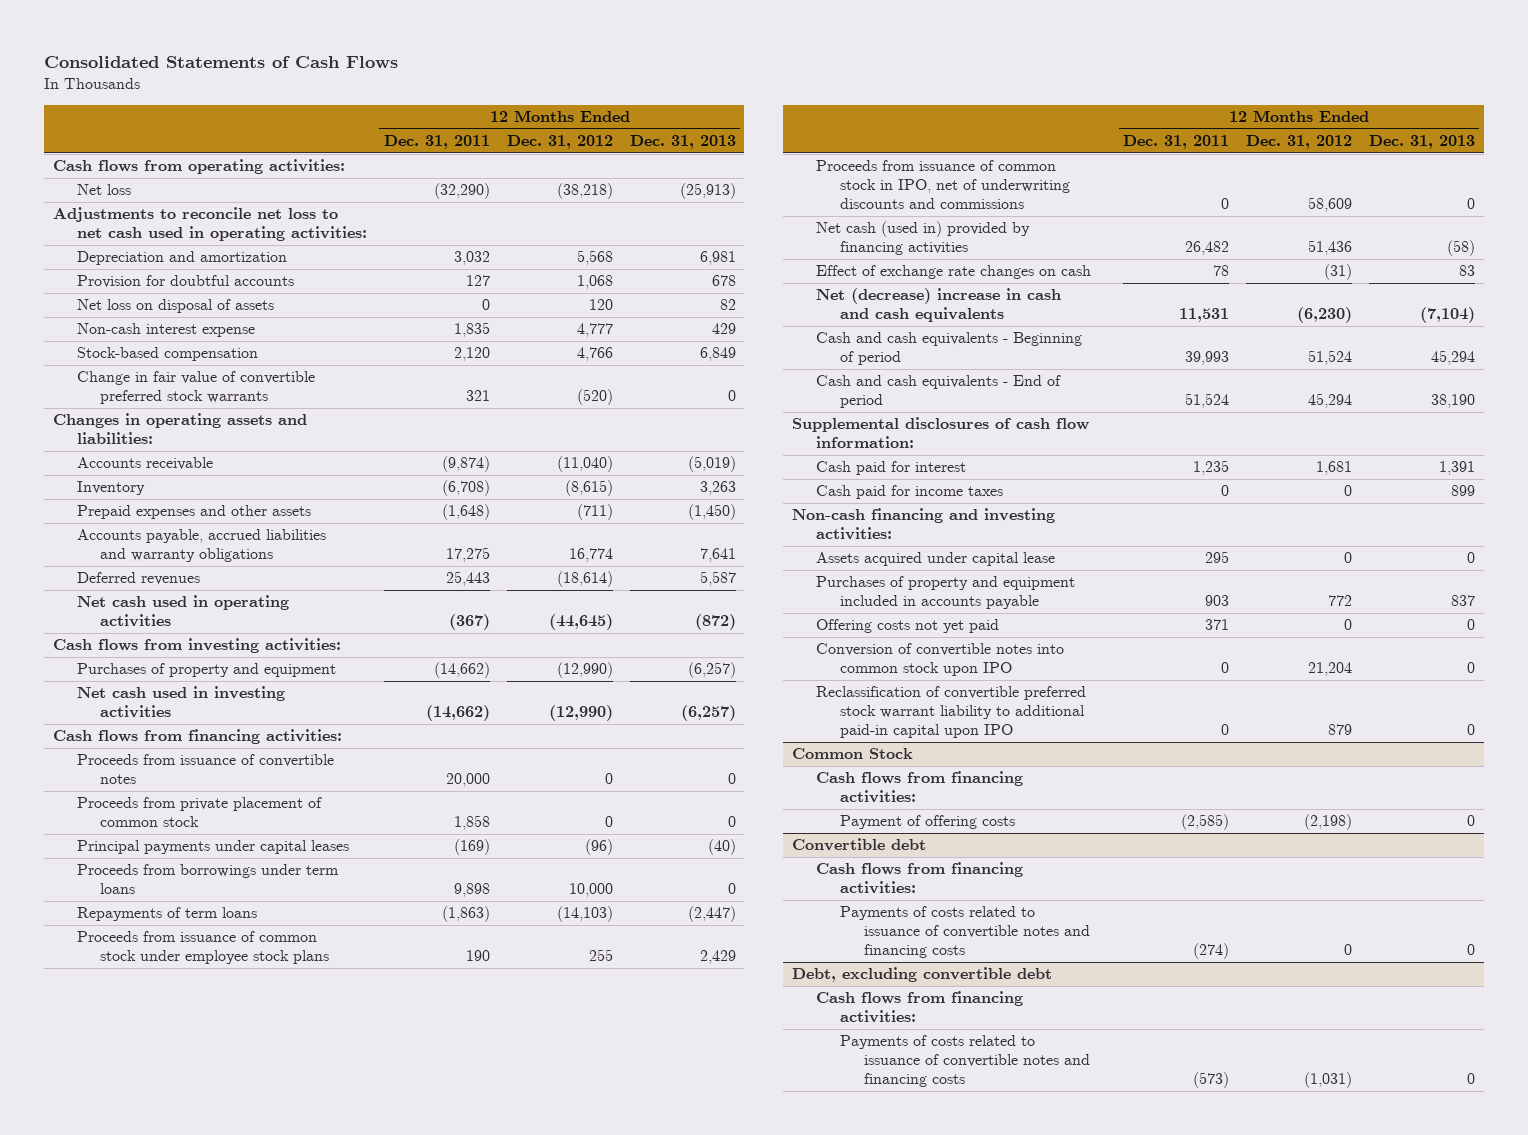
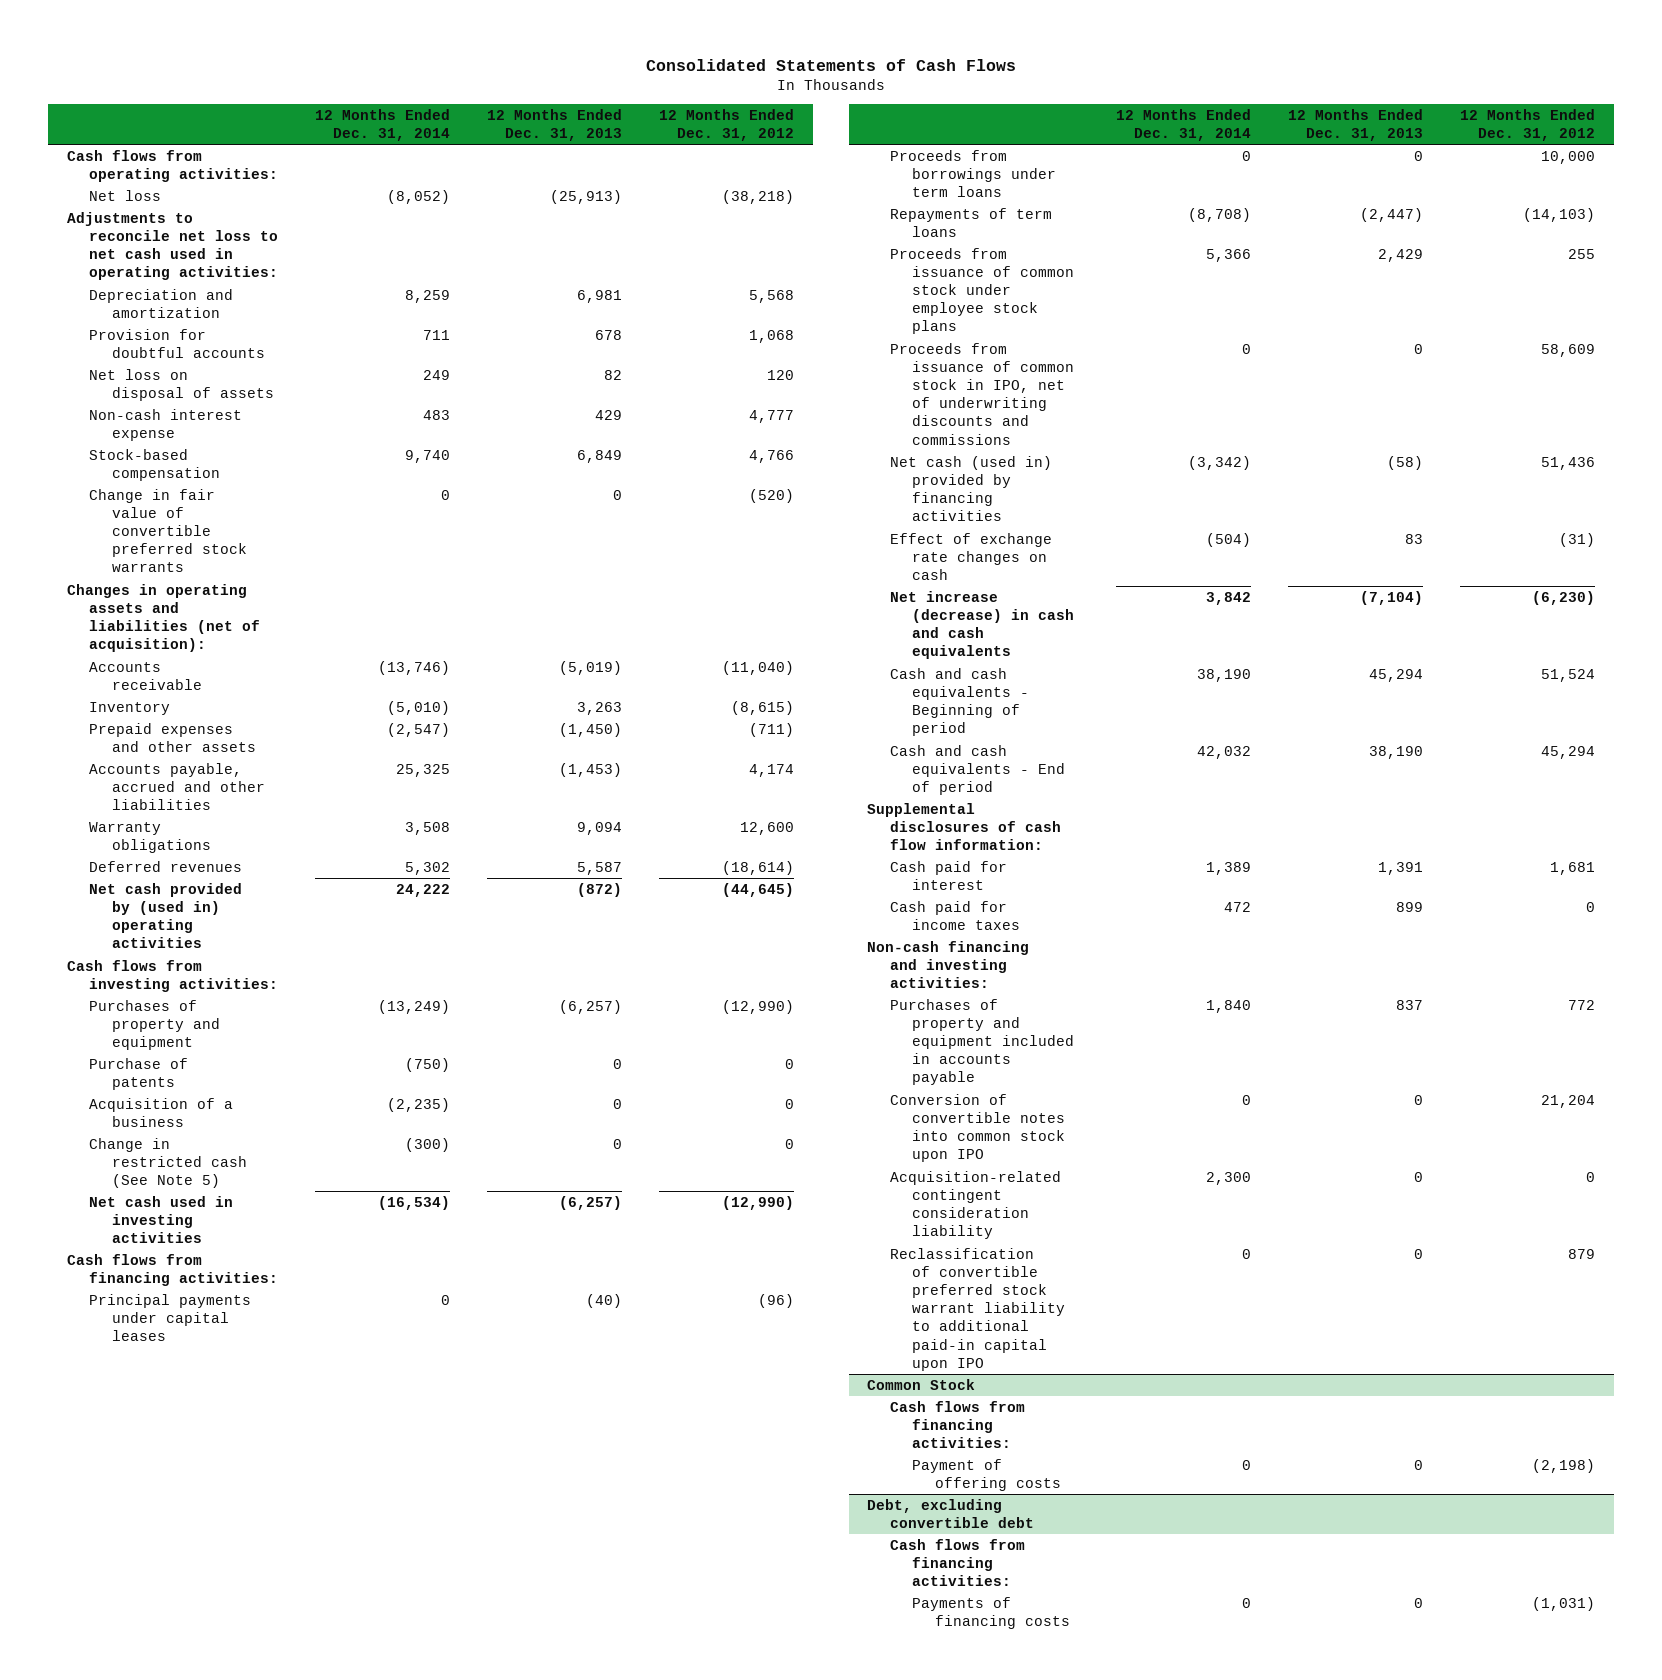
- | 12 Months Ended Dec. 31, 2011 | 12 Months Ended Dec. 31, 2012 | 12 Months Ended Dec. 31, 2013
+ | 12 Months Ended Dec. 31, 2014 | 12 Months Ended Dec. 31, 2013 | 12 Months Ended Dec. 31, 2012
- Changes in operating assets and liabilities:
+ Changes in operating assets and liabilities (net of acquisition):
- Accounts payable, accrued liabilities and warranty obligations | 17,275 | 16,774 | 7,641
+ Accounts payable, accrued and other liabilities | 25,325 | (1,453) | 4,174
+ Warranty obligations | 3,508 | 9,094 | 12,600
- Net cash used in operating activities | (367) | (44,645) | (872)
+ Net cash provided by (used in) operating activities | 24,222 | (872) | (44,645)
+ Purchase of patents | (750) | 0 | 0
+ Acquisition of a business | (2,235) | 0 | 0
+ Change in restricted cash (See Note 5) | (300) | 0 | 0
- Proceeds from issuance of convertible notes | 20,000 | 0 | 0
- Proceeds from private placement of common stock | 1,858 | 0 | 0
- Net (decrease) increase in cash and cash equivalents | 11,531 | (6,230) | (7,104)
+ Net increase (decrease) in cash and cash equivalents | 3,842 | (7,104) | (6,230)
- Assets acquired under capital lease | 295 | 0 | 0
- Offering costs not yet paid | 371 | 0 | 0
+ Acquisition-related contingent consideration liability | 2,300 | 0 | 0
- Convertible debt
- Cash flows from financing activities:
- Payments of costs related to issuance of convertible notes and financing costs | (274) | 0 | 0
@ Debt, excluding convertible debt
- Payments of costs related to issuance of convertible notes and financing costs | (573) | (1,031) | 0
+ Payments of financing costs | 0 | 0 | (1,031)

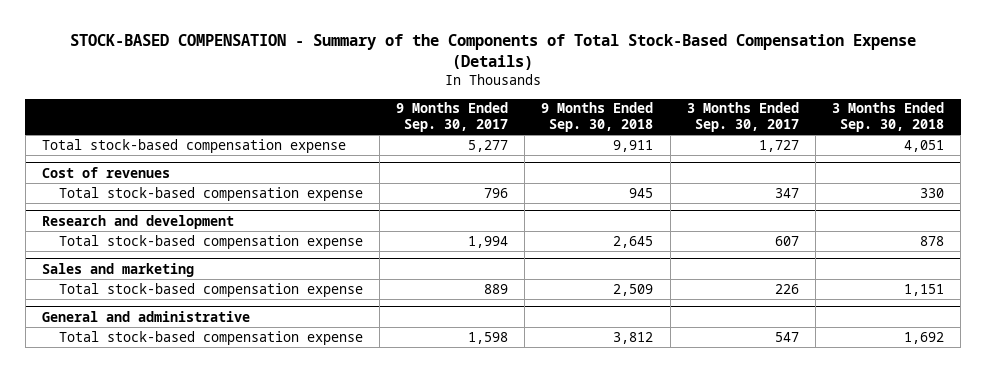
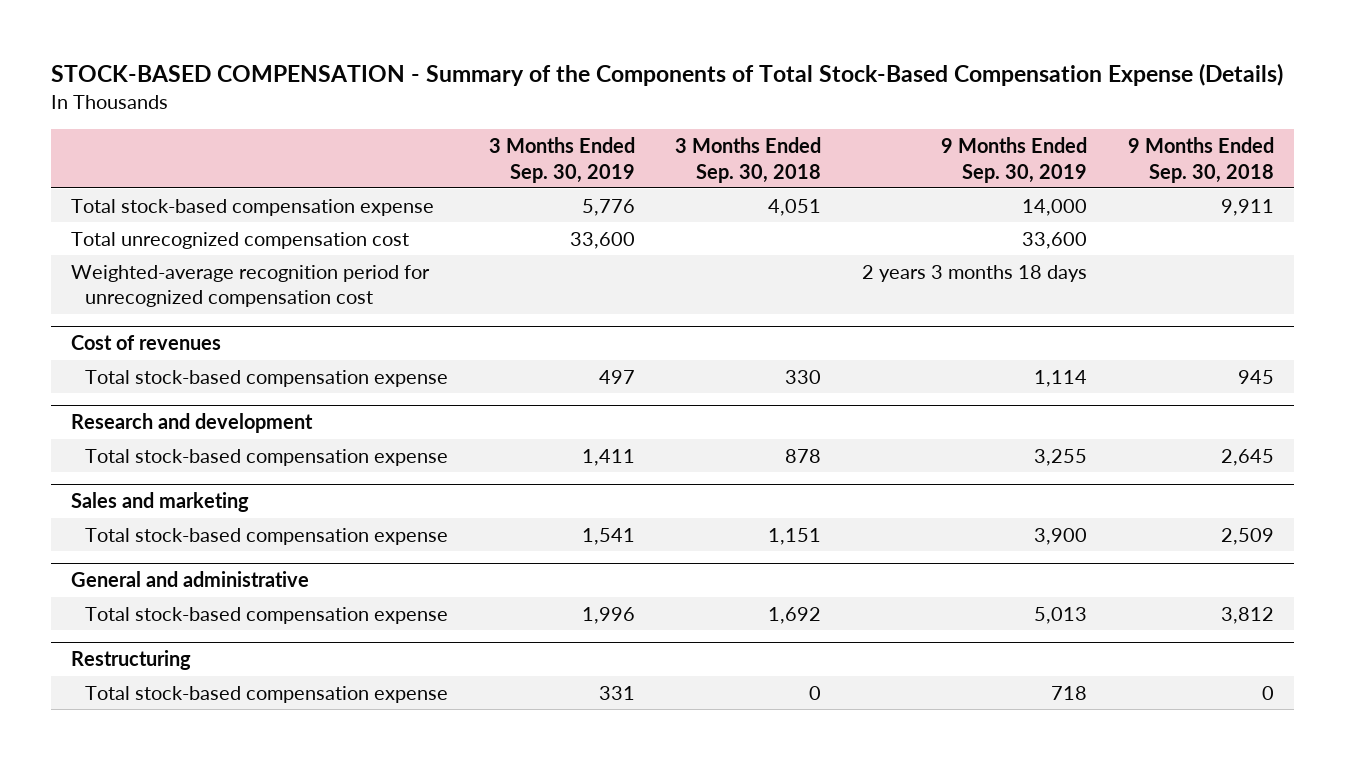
- | 9 Months Ended Sep. 30, 2017 | 9 Months Ended Sep. 30, 2018 | 3 Months Ended Sep. 30, 2017 | 3 Months Ended Sep. 30, 2018
+ | 3 Months Ended Sep. 30, 2019 | 3 Months Ended Sep. 30, 2018 | 9 Months Ended Sep. 30, 2019 | 9 Months Ended Sep. 30, 2018
+ Total unrecognized compensation cost | 33,600 | | 33,600 |
+ Weighted-average recognition period for unrecognized compensation cost | | | 2 years 3 months 18 days |
+ Restructuring
+ Total stock-based compensation expense | 331 | 0 | 718 | 0

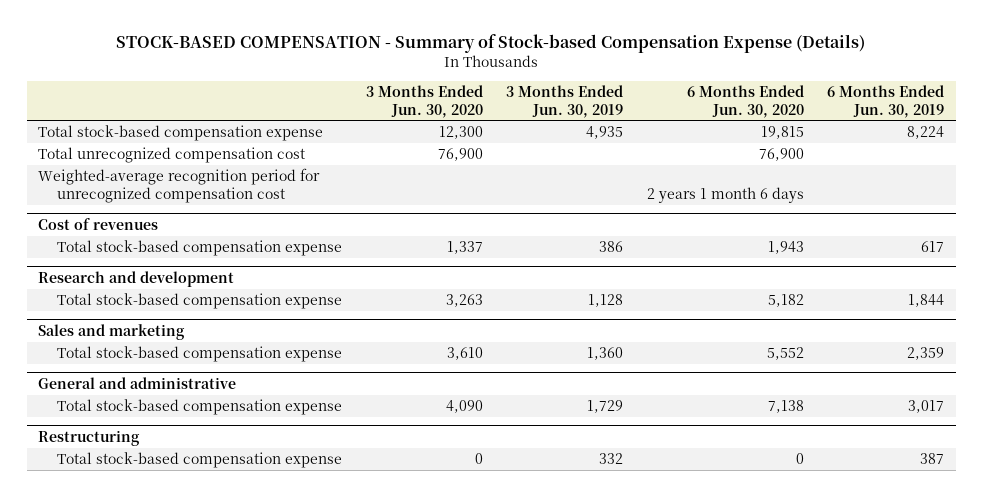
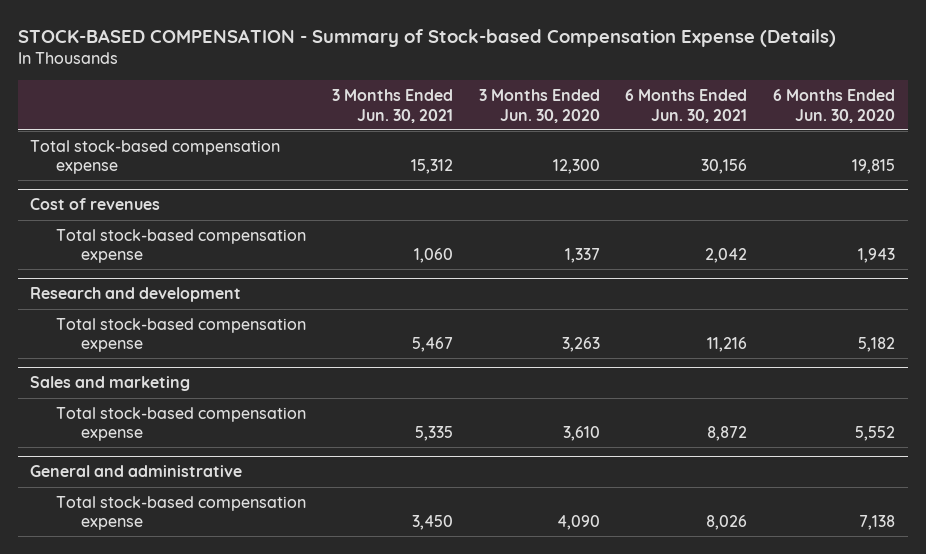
- | 3 Months Ended Jun. 30, 2020 | 3 Months Ended Jun. 30, 2019 | 6 Months Ended Jun. 30, 2020 | 6 Months Ended Jun. 30, 2019
+ | 3 Months Ended Jun. 30, 2021 | 3 Months Ended Jun. 30, 2020 | 6 Months Ended Jun. 30, 2021 | 6 Months Ended Jun. 30, 2020
- Total unrecognized compensation cost | 76,900 | | 76,900 |
- Weighted-average recognition period for unrecognized compensation cost | | | 2 years 1 month 6 days |
- Restructuring
- Total stock-based compensation expense | 0 | 332 | 0 | 387

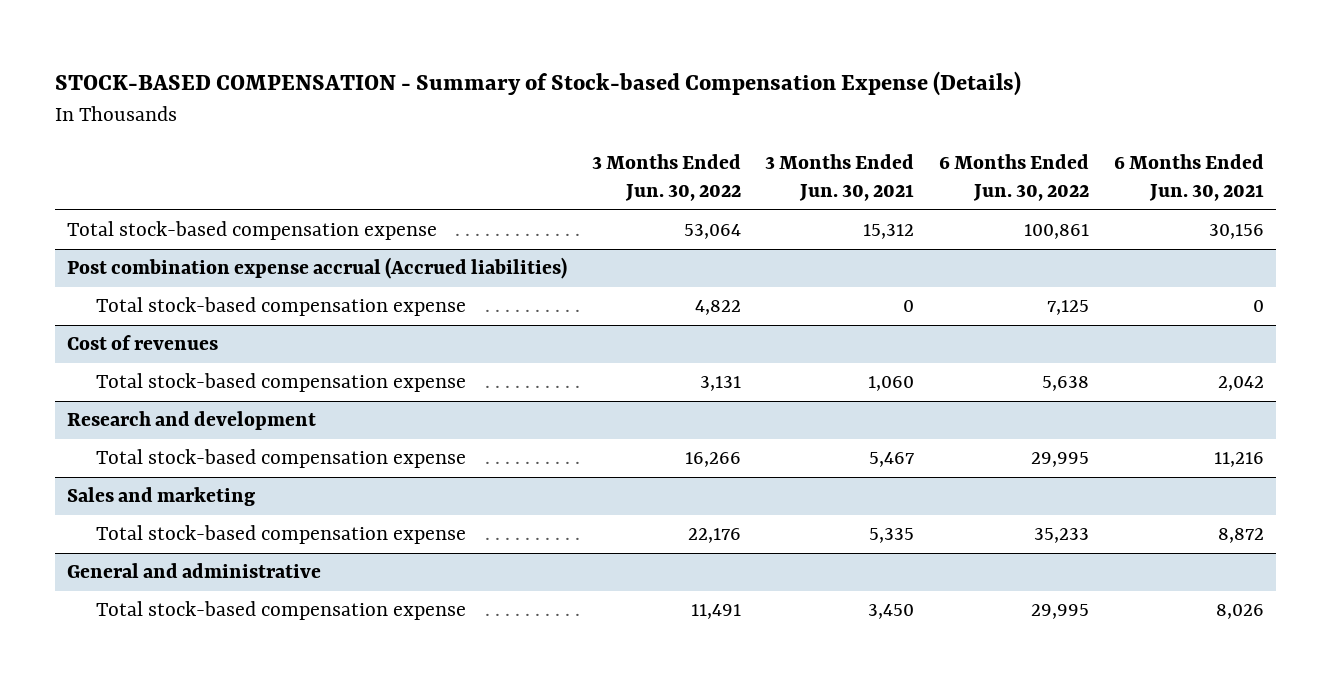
- | 3 Months Ended Jun. 30, 2021 | 3 Months Ended Jun. 30, 2020 | 6 Months Ended Jun. 30, 2021 | 6 Months Ended Jun. 30, 2020
+ | 3 Months Ended Jun. 30, 2022 | 3 Months Ended Jun. 30, 2021 | 6 Months Ended Jun. 30, 2022 | 6 Months Ended Jun. 30, 2021
+ Post combination expense accrual (Accrued liabilities)
+ Total stock-based compensation expense | 4,822 | 0 | 7,125 | 0

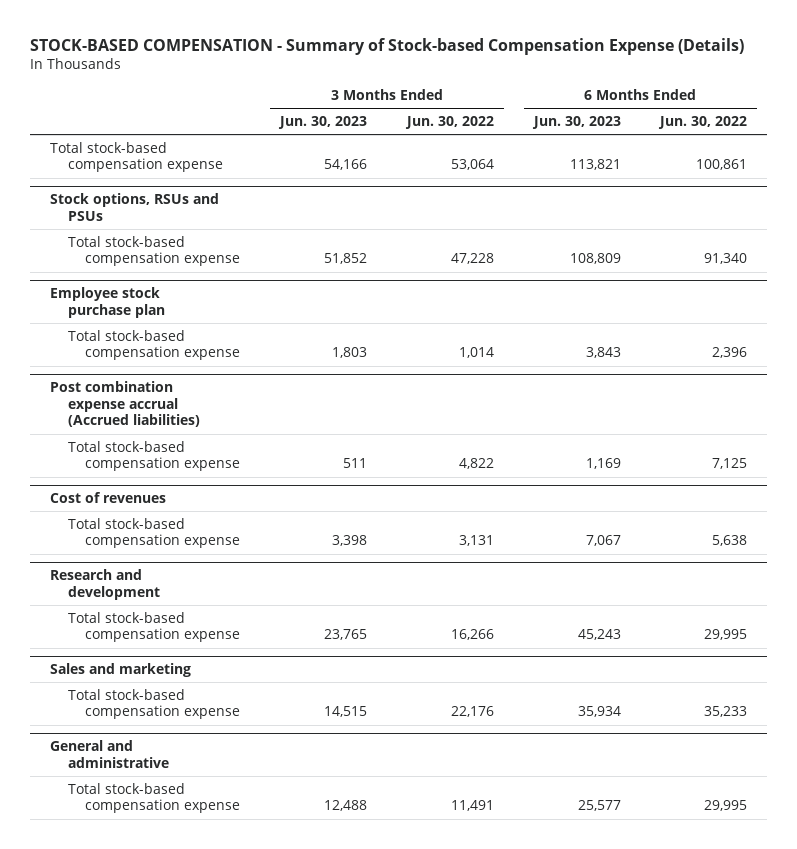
- | 3 Months Ended Jun. 30, 2022 | 3 Months Ended Jun. 30, 2021 | 6 Months Ended Jun. 30, 2022 | 6 Months Ended Jun. 30, 2021
+ | 3 Months Ended Jun. 30, 2023 | 3 Months Ended Jun. 30, 2022 | 6 Months Ended Jun. 30, 2023 | 6 Months Ended Jun. 30, 2022
+ Stock options, RSUs and PSUs
+ Total stock-based compensation expense | 51,852 | 47,228 | 108,809 | 91,340
+ Employee stock purchase plan
+ Total stock-based compensation expense | 1,803 | 1,014 | 3,843 | 2,396

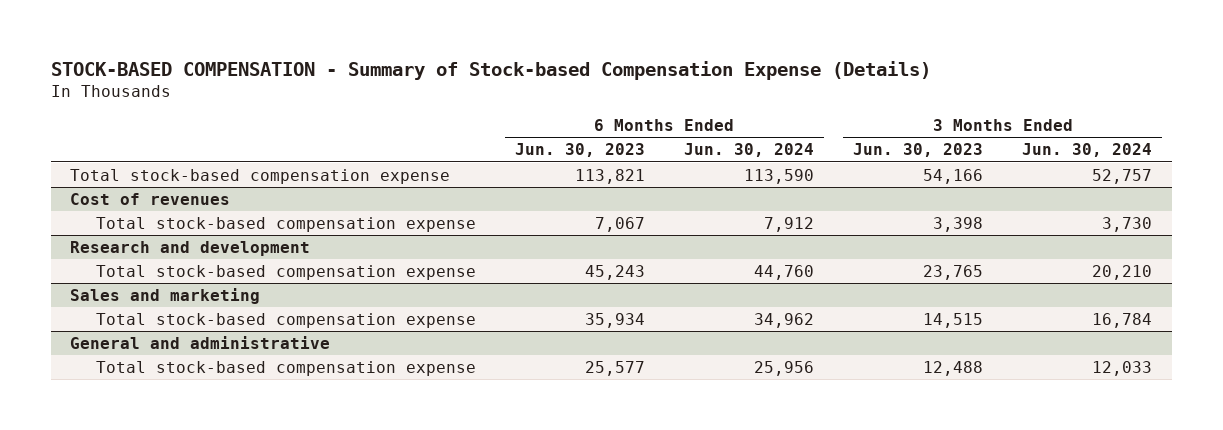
- | 3 Months Ended Jun. 30, 2023 | 3 Months Ended Jun. 30, 2022 | 6 Months Ended Jun. 30, 2023 | 6 Months Ended Jun. 30, 2022
+ | 6 Months Ended Jun. 30, 2023 | 6 Months Ended Jun. 30, 2024 | 3 Months Ended Jun. 30, 2023 | 3 Months Ended Jun. 30, 2024
- Stock options, RSUs and PSUs
- Total stock-based compensation expense | 51,852 | 47,228 | 108,809 | 91,340
- Employee stock purchase plan
- Total stock-based compensation expense | 1,803 | 1,014 | 3,843 | 2,396
- Post combination expense accrual (Accrued liabilities)
- Total stock-based compensation expense | 511 | 4,822 | 1,169 | 7,125

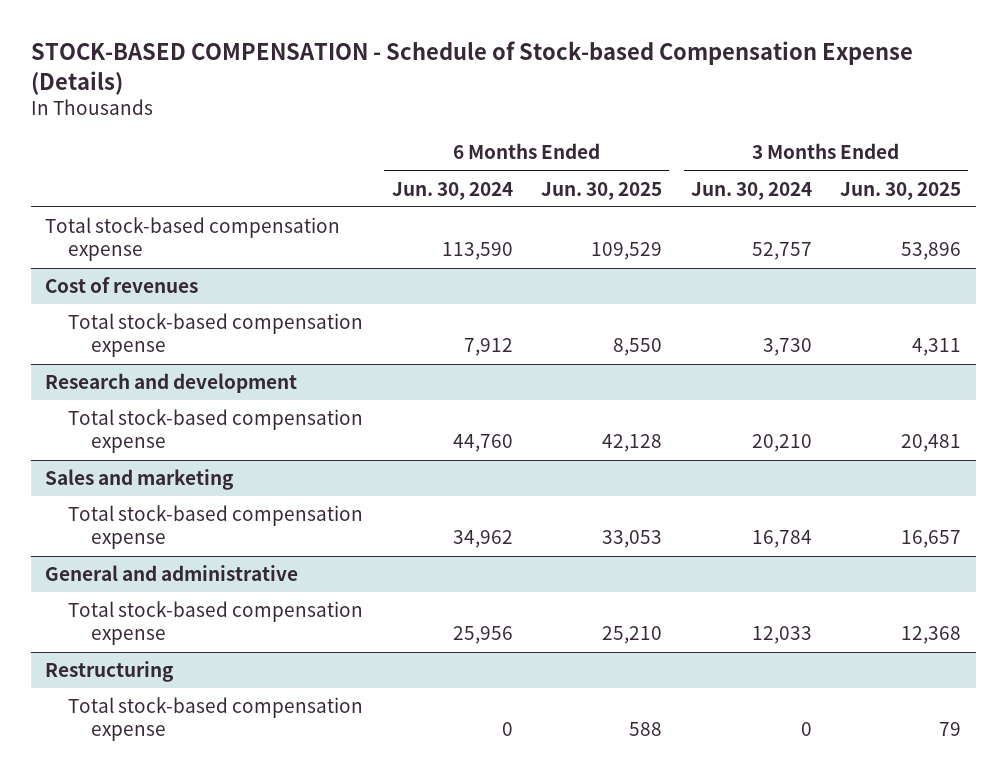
- STOCK-BASED COMPENSATION - Summary of Stock-based Compensation Expense (Details)
+ STOCK-BASED COMPENSATION - Schedule of Stock-based Compensation Expense (Details)
- | 6 Months Ended Jun. 30, 2023 | 6 Months Ended Jun. 30, 2024 | 3 Months Ended Jun. 30, 2023 | 3 Months Ended Jun. 30, 2024
+ | 6 Months Ended Jun. 30, 2024 | 6 Months Ended Jun. 30, 2025 | 3 Months Ended Jun. 30, 2024 | 3 Months Ended Jun. 30, 2025
+ Restructuring
+ Total stock-based compensation expense | 0 | 588 | 0 | 79

